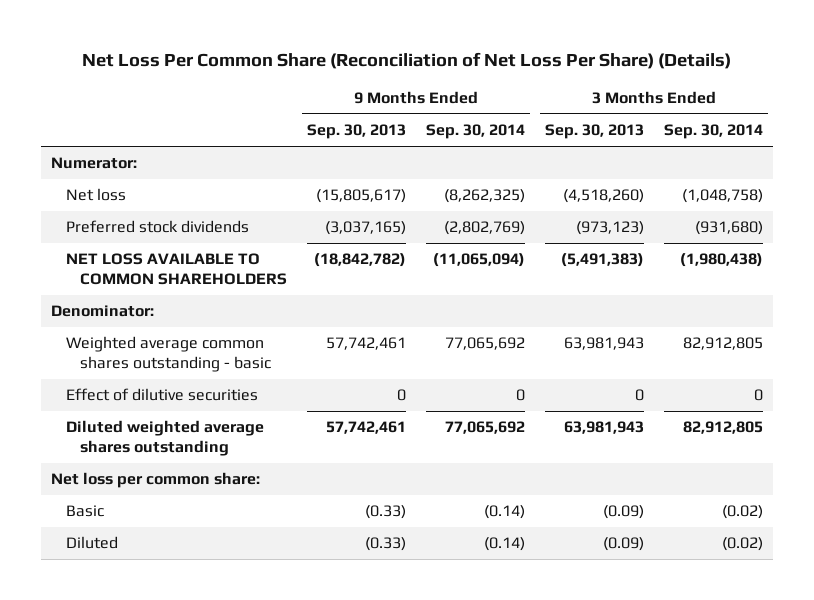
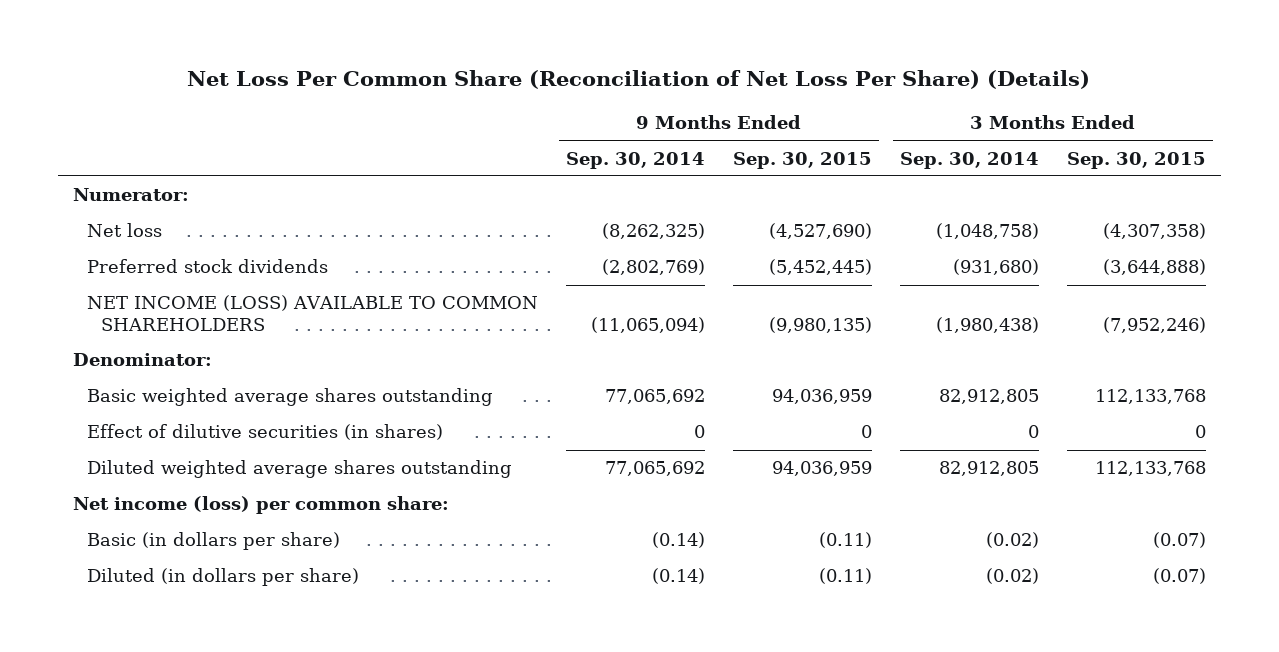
- | 9 Months Ended Sep. 30, 2013 | 9 Months Ended Sep. 30, 2014 | 3 Months Ended Sep. 30, 2013 | 3 Months Ended Sep. 30, 2014
+ | 9 Months Ended Sep. 30, 2014 | 9 Months Ended Sep. 30, 2015 | 3 Months Ended Sep. 30, 2014 | 3 Months Ended Sep. 30, 2015
- NET LOSS AVAILABLE TO COMMON SHAREHOLDERS | (18,842,782) | (11,065,094) | (5,491,383) | (1,980,438)
+ NET INCOME (LOSS) AVAILABLE TO COMMON SHAREHOLDERS | (11,065,094) | (9,980,135) | (1,980,438) | (7,952,246)
- Weighted average common shares outstanding - basic | 57,742,461 | 77,065,692 | 63,981,943 | 82,912,805
- Effect of dilutive securities | 0 | 0 | 0 | 0
+ Basic weighted average shares outstanding | 77,065,692 | 94,036,959 | 82,912,805 | 112,133,768
+ Effect of dilutive securities (in shares) | 0 | 0 | 0 | 0
- Net loss per common share:
- Basic | (0.33) | (0.14) | (0.09) | (0.02)
- Diluted | (0.33) | (0.14) | (0.09) | (0.02)
+ Net income (loss) per common share:
+ Basic (in dollars per share) | (0.14) | (0.11) | (0.02) | (0.07)
+ Diluted (in dollars per share) | (0.14) | (0.11) | (0.02) | (0.07)

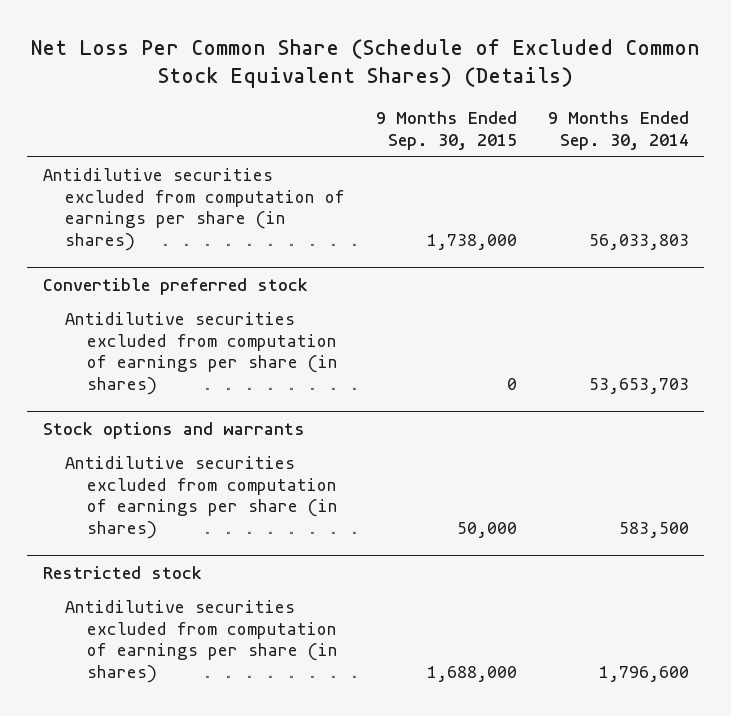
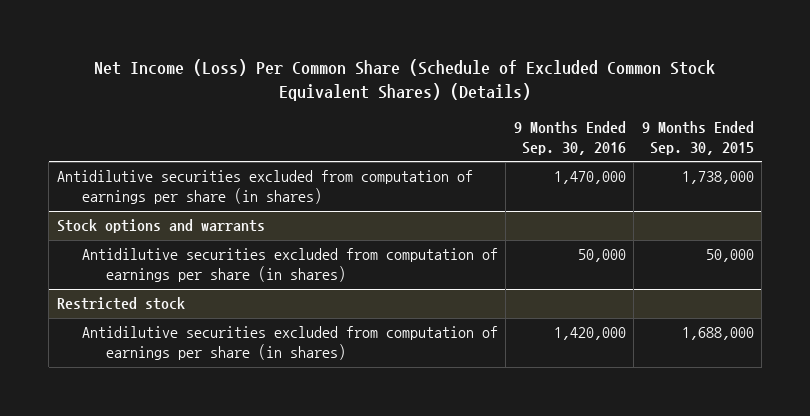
- Net Loss Per Common Share (Schedule of Excluded Common Stock Equivalent Shares) (Details)
+ Net Income (Loss) Per Common Share (Schedule of Excluded Common Stock Equivalent Shares) (Details)
- | 9 Months Ended Sep. 30, 2015 | 9 Months Ended Sep. 30, 2014
+ | 9 Months Ended Sep. 30, 2016 | 9 Months Ended Sep. 30, 2015
- Convertible preferred stock
- Antidilutive securities excluded from computation of earnings per share (in shares) | 0 | 53,653,703

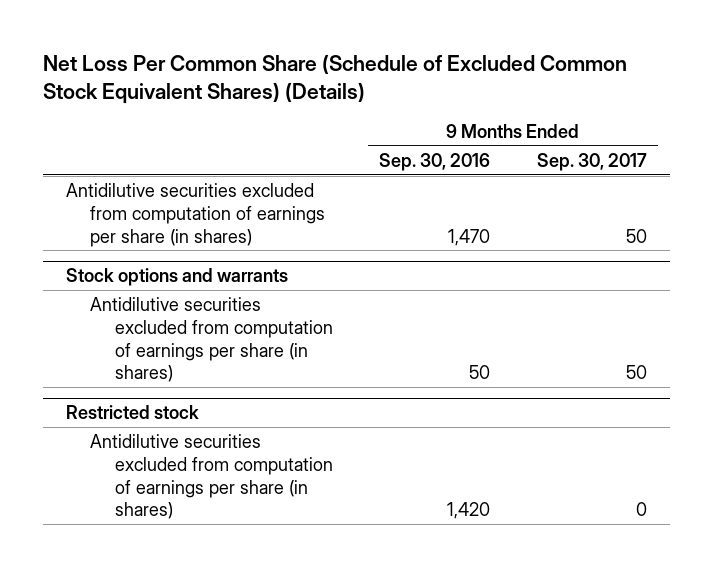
- Net Income (Loss) Per Common Share (Schedule of Excluded Common Stock Equivalent Shares) (Details)
+ Net Loss Per Common Share (Schedule of Excluded Common Stock Equivalent Shares) (Details)
- | 9 Months Ended Sep. 30, 2016 | 9 Months Ended Sep. 30, 2015
+ | 9 Months Ended Sep. 30, 2016 | 9 Months Ended Sep. 30, 2017
- Antidilutive securities excluded from computation of earnings per share (in shares) | 1,470,000 | 1,738,000
+ Antidilutive securities excluded from computation of earnings per share (in shares) | 1,470 | 50
@ Stock options and warrants
- Antidilutive securities excluded from computation of earnings per share (in shares) | 50,000 | 50,000
+ Antidilutive securities excluded from computation of earnings per share (in shares) | 50 | 50
@ Restricted stock
- Antidilutive securities excluded from computation of earnings per share (in shares) | 1,420,000 | 1,688,000
+ Antidilutive securities excluded from computation of earnings per share (in shares) | 1,420 | 0

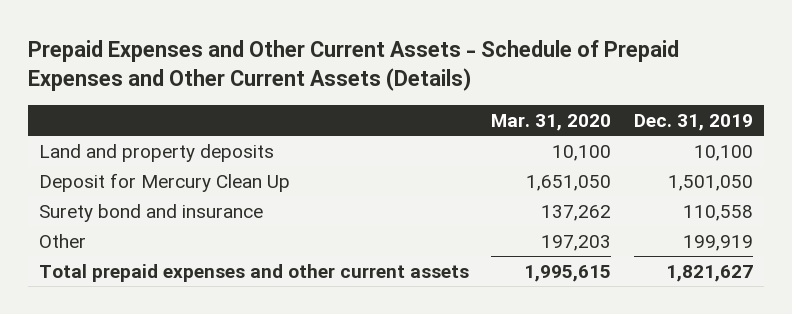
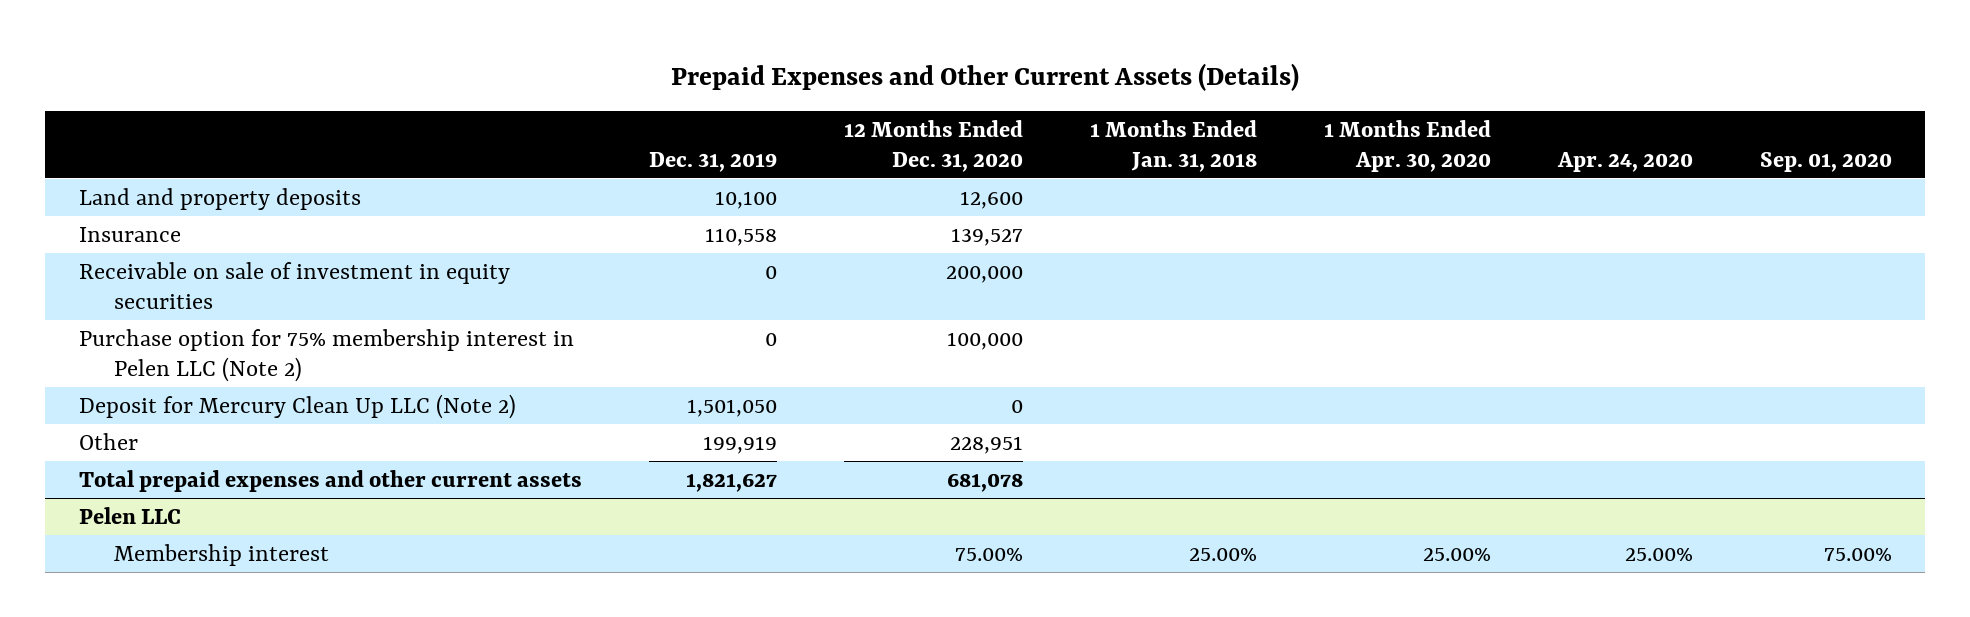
- Prepaid Expenses and Other Current Assets - Schedule of Prepaid Expenses and Other Current Assets (Details)
+ Prepaid Expenses and Other Current Assets (Details)
- | Mar. 31, 2020 | Dec. 31, 2019
+ | Dec. 31, 2019 | 12 Months Ended Dec. 31, 2020 | 1 Months Ended Jan. 31, 2018 | 1 Months Ended Apr. 30, 2020 | Apr. 24, 2020 | Sep. 01, 2020
- Deposit for Mercury Clean Up | 1,651,050 | 1,501,050
- Surety bond and insurance | 137,262 | 110,558
+ Insurance | 110,558 | 139,527 | | | |
+ Receivable on sale of investment in equity securities | 0 | 200,000 | | | |
+ Purchase option for 75% membership interest in Pelen LLC (Note 2) | 0 | 100,000 | | | |
+ Deposit for Mercury Clean Up LLC (Note 2) | 1,501,050 | 0 | | | |
+ Pelen LLC
+ Membership interest | | 75.00% | 25.00% | 25.00% | 25.00% | 75.00%

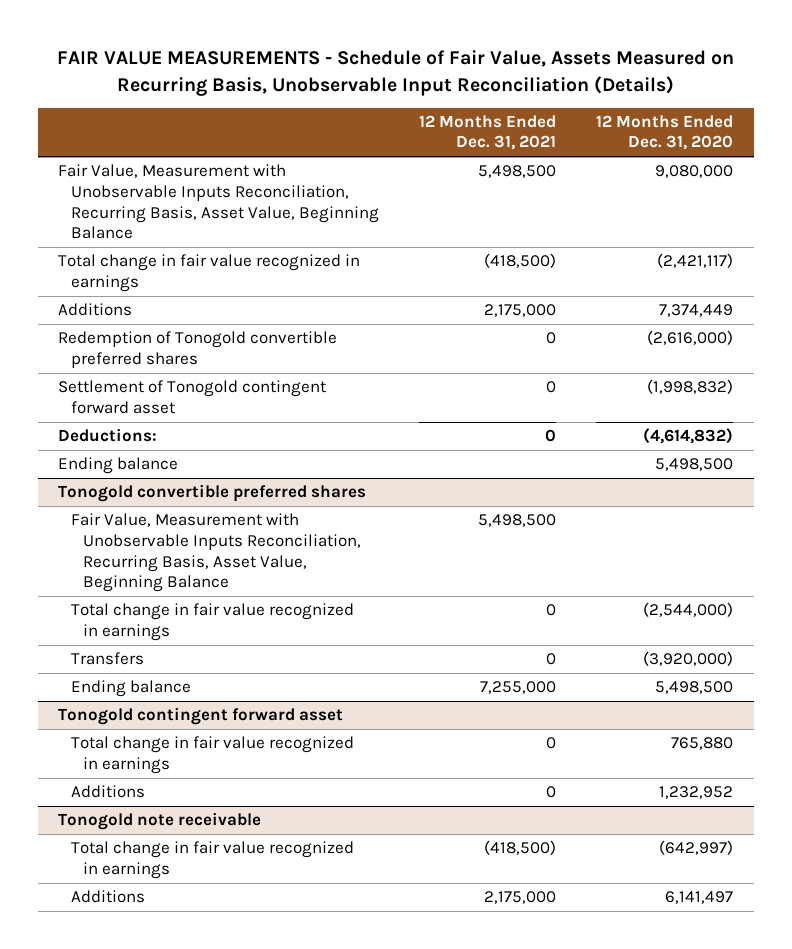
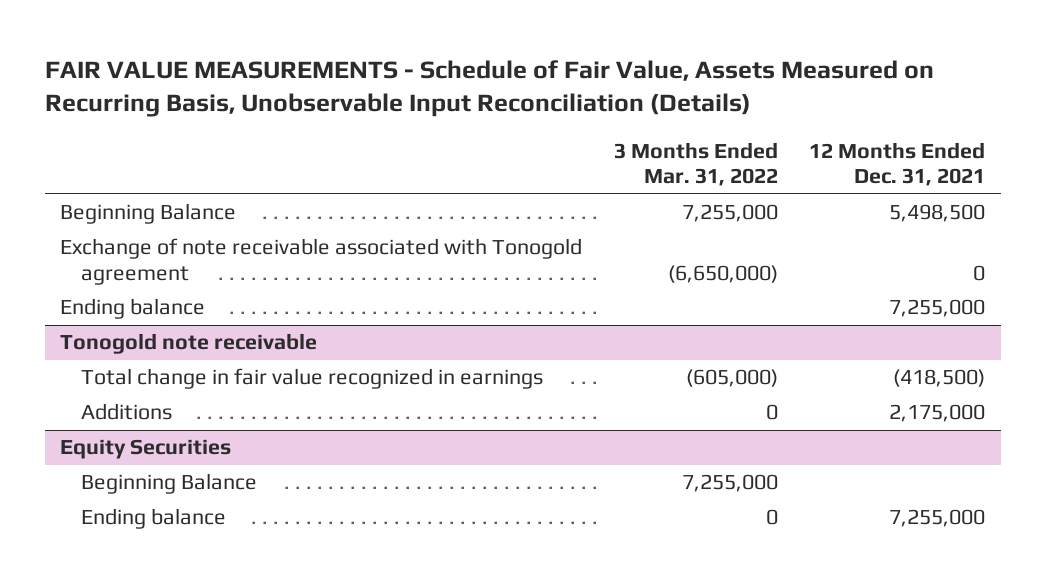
- | 12 Months Ended Dec. 31, 2021 | 12 Months Ended Dec. 31, 2020
+ | 3 Months Ended Mar. 31, 2022 | 12 Months Ended Dec. 31, 2021
- Fair Value, Measurement with Unobservable Inputs Reconciliation, Recurring Basis, Asset Value, Beginning Balance | 5,498,500 | 9,080,000
- Total change in fair value recognized in earnings | (418,500) | (2,421,117)
- Additions | 2,175,000 | 7,374,449
- Redemption of Tonogold convertible preferred shares | 0 | (2,616,000)
- Settlement of Tonogold contingent forward asset | 0 | (1,998,832)
- Deductions: | 0 | (4,614,832)
- Ending balance | | 5,498,500
- Tonogold convertible preferred shares
- Fair Value, Measurement with Unobservable Inputs Reconciliation, Recurring Basis, Asset Value, Beginning Balance | 5,498,500 |
- Total change in fair value recognized in earnings | 0 | (2,544,000)
- Transfers | 0 | (3,920,000)
+ Beginning Balance | 7,255,000 | 5,498,500
+ Exchange of note receivable associated with Tonogold agreement | (6,650,000) | 0
- Tonogold contingent forward asset
- Total change in fair value recognized in earnings | 0 | 765,880
- Additions | 0 | 1,232,952
+ Equity Securities
+ Beginning Balance | 7,255,000 |
+ Ending balance | 0 | 7,255,000

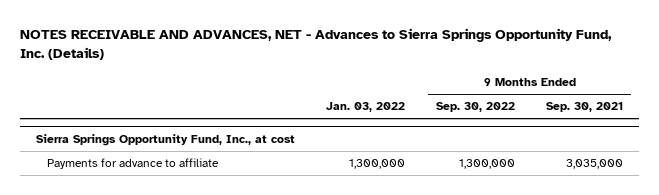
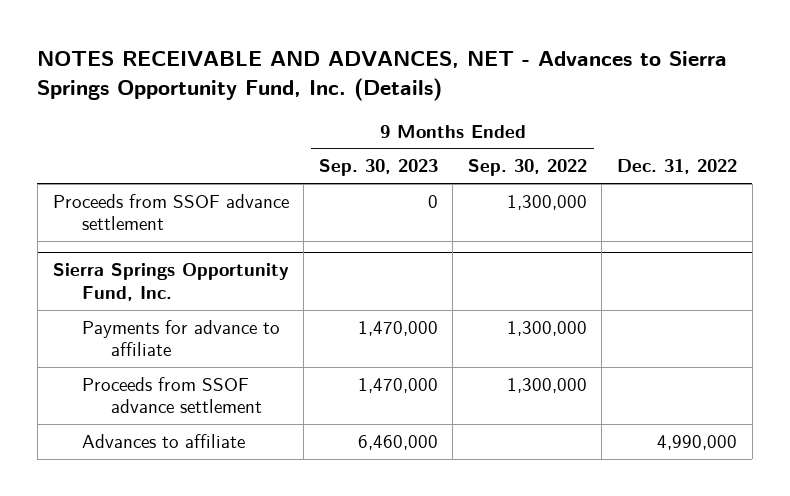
- | Jan. 03, 2022 | 9 Months Ended Sep. 30, 2022 | 9 Months Ended Sep. 30, 2021
+ | 9 Months Ended Sep. 30, 2023 | 9 Months Ended Sep. 30, 2022 | Dec. 31, 2022
- Sierra Springs Opportunity Fund, Inc., at cost
+ Proceeds from SSOF advance settlement | 0 | 1,300,000 |
+ Sierra Springs Opportunity Fund, Inc.
+ Proceeds from SSOF advance settlement | 1,470,000 | 1,300,000 |
+ Advances to affiliate | 6,460,000 | | 4,990,000

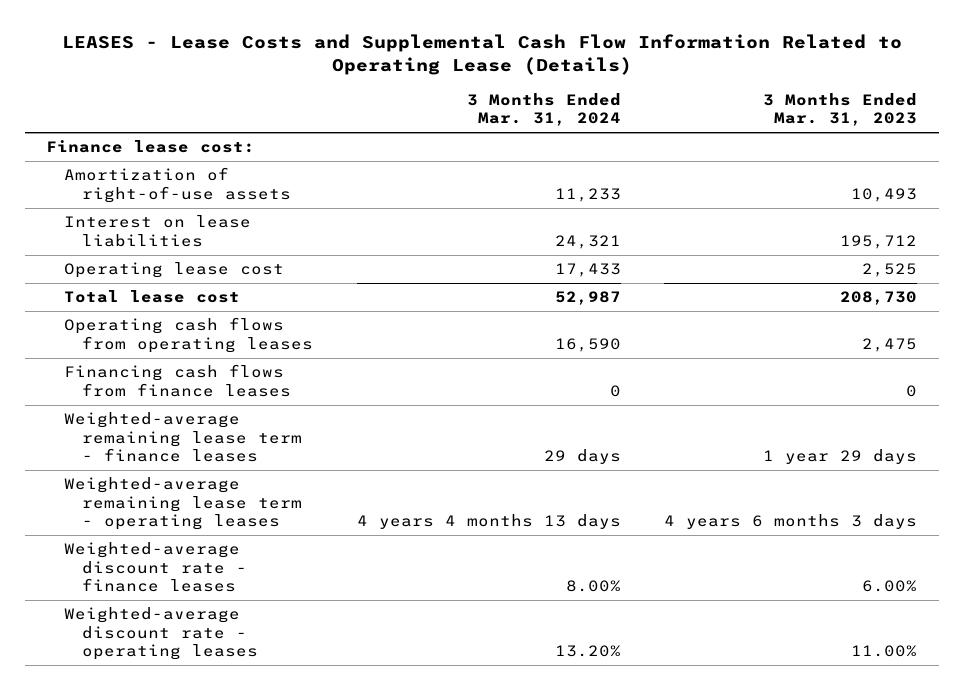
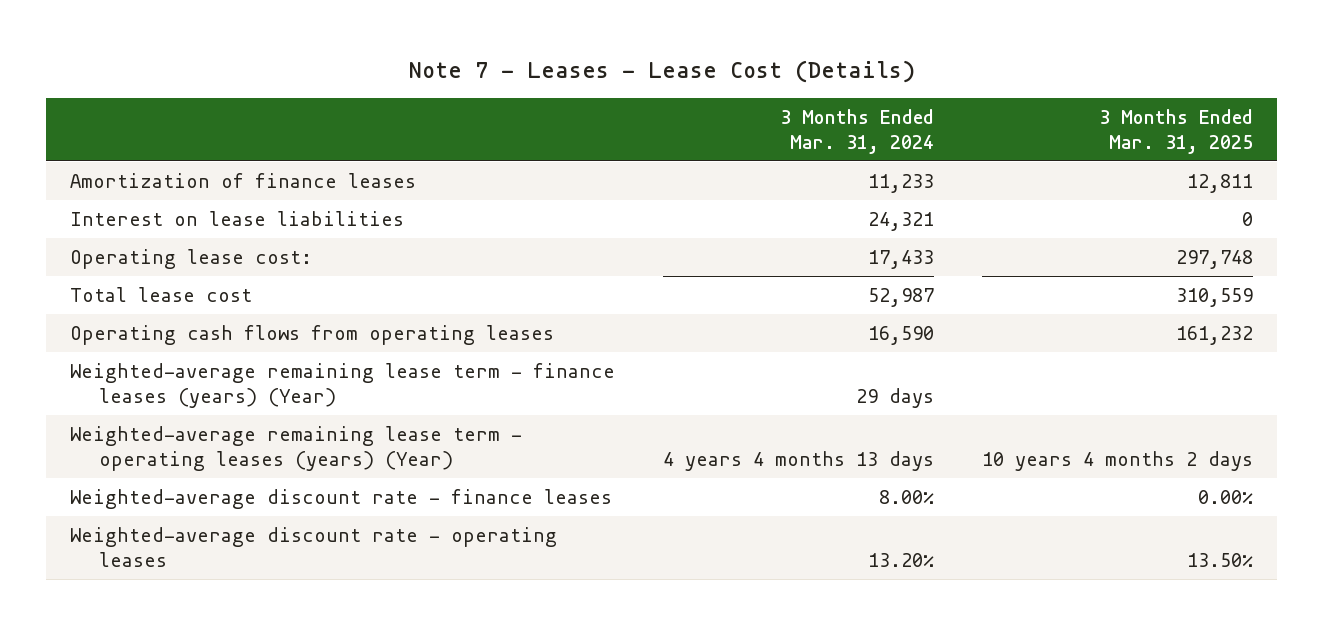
- LEASES - Lease Costs and Supplemental Cash Flow Information Related to Operating Lease (Details)
+ Note 7 - Leases - Lease Cost (Details)
- | 3 Months Ended Mar. 31, 2024 | 3 Months Ended Mar. 31, 2023
+ | 3 Months Ended Mar. 31, 2024 | 3 Months Ended Mar. 31, 2025
- Finance lease cost:
- Amortization of right-of-use assets | 11,233 | 10,493
+ Amortization of finance leases | 11,233 | 12,811
- Operating lease cost | 17,433 | 2,525
+ Operating lease cost: | 17,433 | 297,748
- Financing cash flows from finance leases | 0 | 0
- Weighted-average remaining lease term - finance leases | 29 days | 1 year 29 days
- Weighted-average remaining lease term - operating leases | 4 years 4 months 13 days | 4 years 6 months 3 days
+ Weighted-average remaining lease term - finance leases (years) (Year) | 29 days |
+ Weighted-average remaining lease term - operating leases (years) (Year) | 4 years 4 months 13 days | 10 years 4 months 2 days

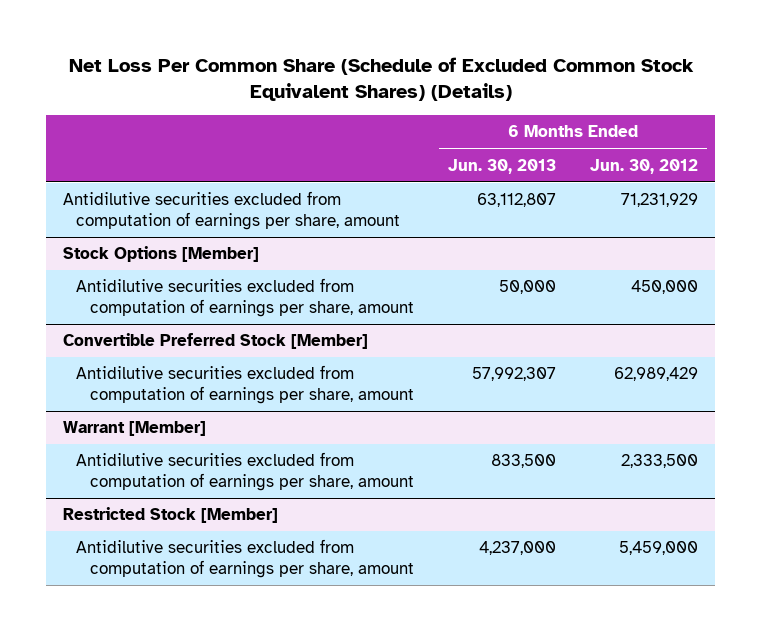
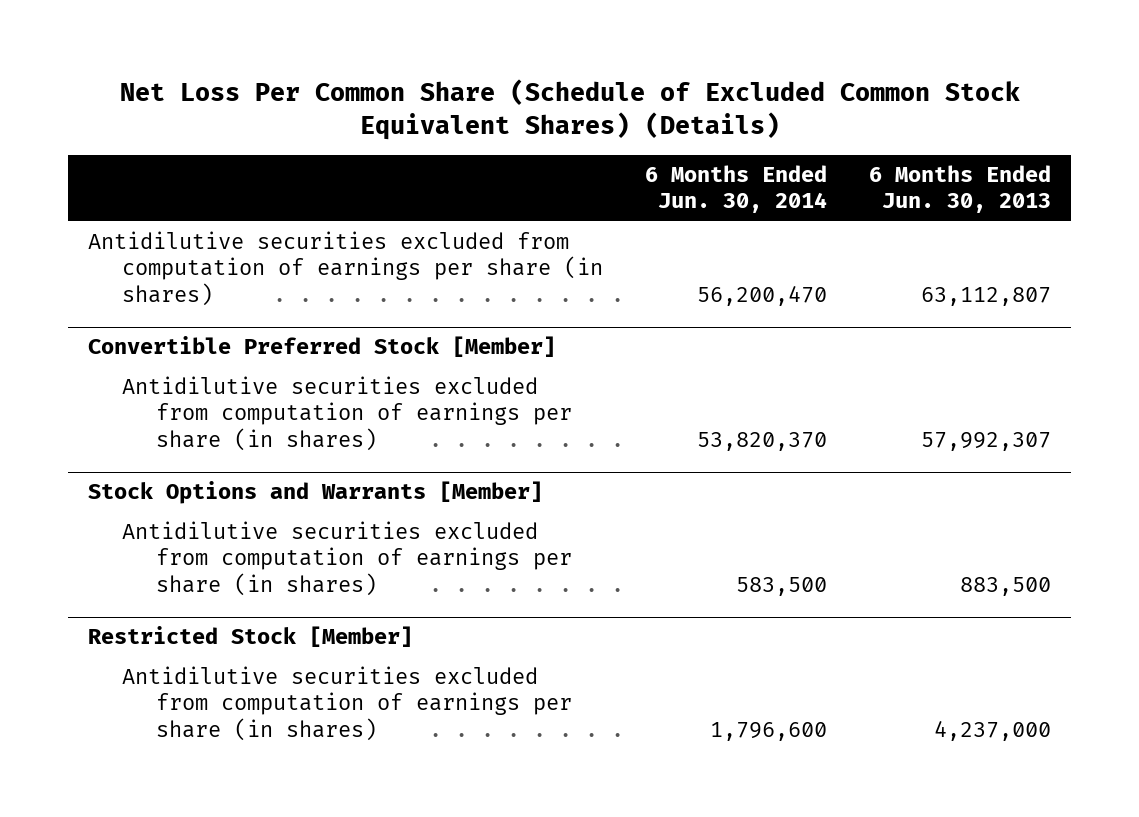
- | 6 Months Ended Jun. 30, 2013 | 6 Months Ended Jun. 30, 2012
+ | 6 Months Ended Jun. 30, 2014 | 6 Months Ended Jun. 30, 2013
- Antidilutive securities excluded from computation of earnings per share, amount | 63,112,807 | 71,231,929
- Stock Options [Member]
- Antidilutive securities excluded from computation of earnings per share, amount | 50,000 | 450,000
+ Antidilutive securities excluded from computation of earnings per share (in shares) | 56,200,470 | 63,112,807
@ Convertible Preferred Stock [Member]
- Antidilutive securities excluded from computation of earnings per share, amount | 57,992,307 | 62,989,429
- Warrant [Member]
- Antidilutive securities excluded from computation of earnings per share, amount | 833,500 | 2,333,500
@ Convertible Preferred Stock [Member]
+ Antidilutive securities excluded from computation of earnings per share (in shares) | 53,820,370 | 57,992,307
+ Stock Options and Warrants [Member]
+ Antidilutive securities excluded from computation of earnings per share (in shares) | 583,500 | 883,500
@ Restricted Stock [Member]
- Antidilutive securities excluded from computation of earnings per share, amount | 4,237,000 | 5,459,000
+ Antidilutive securities excluded from computation of earnings per share (in shares) | 1,796,600 | 4,237,000

